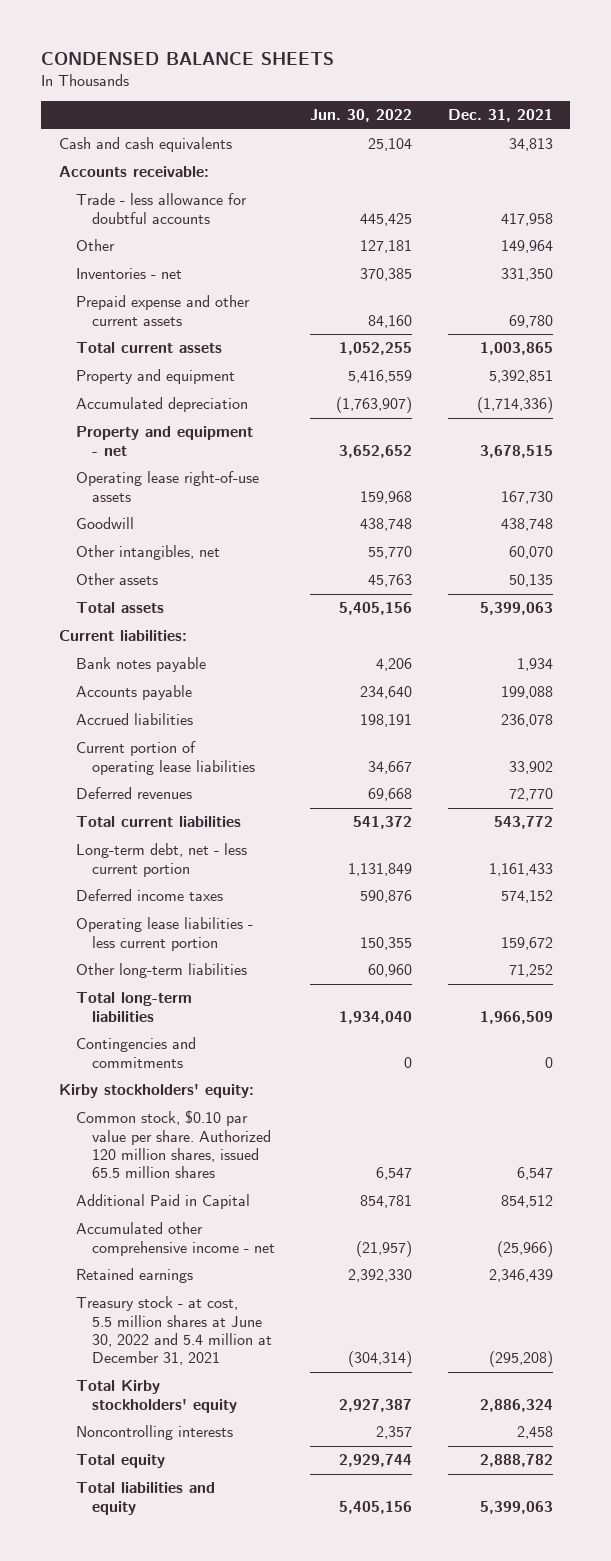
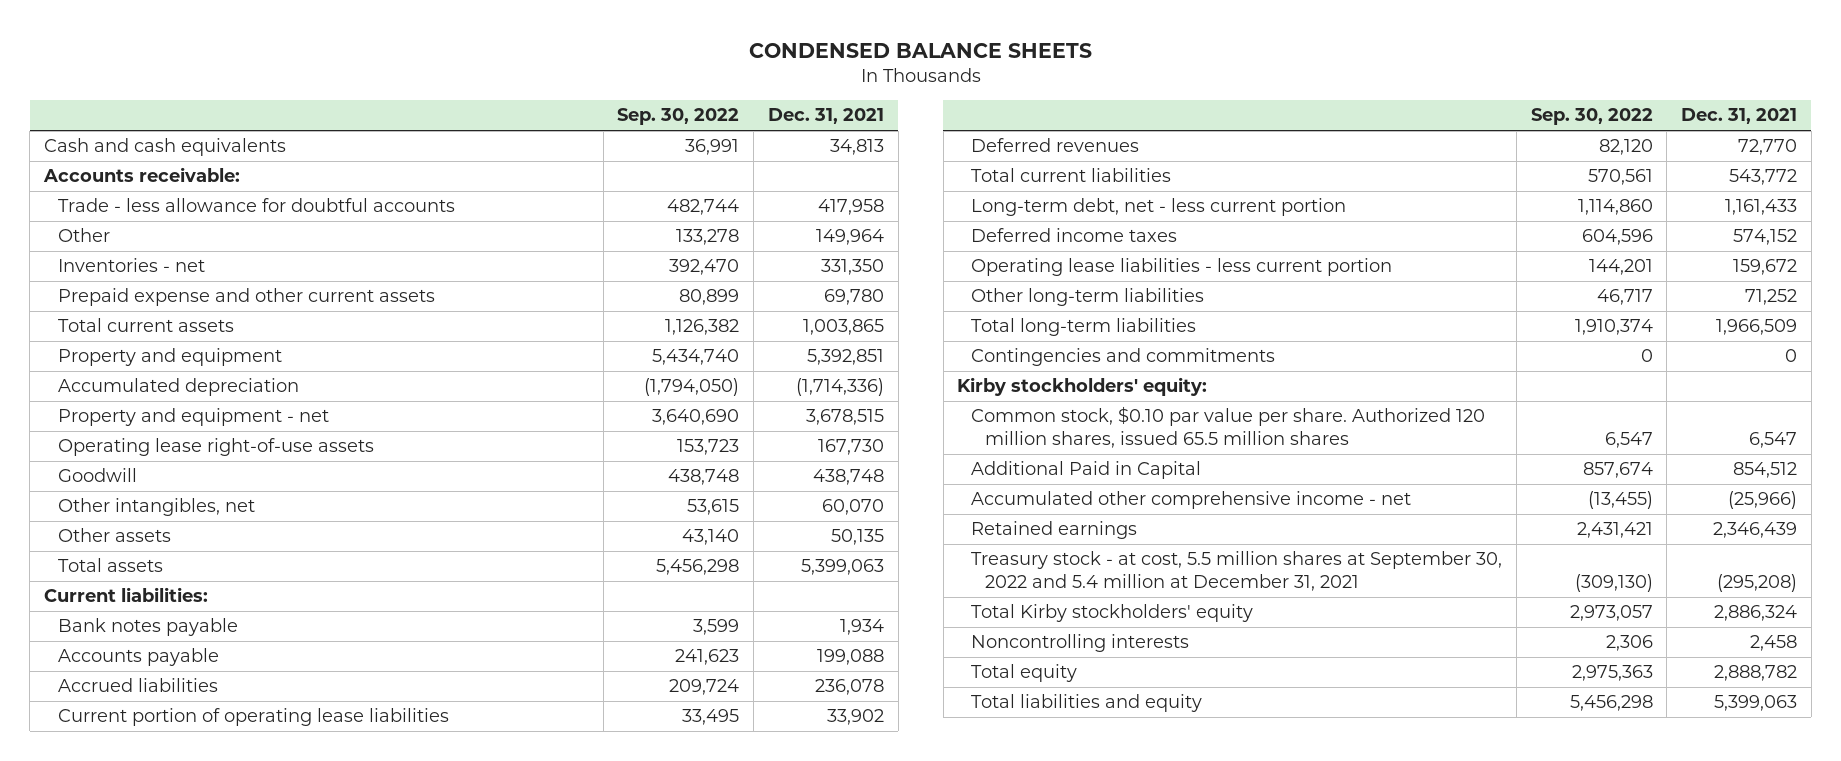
- | Jun. 30, 2022 | Dec. 31, 2021
+ | Sep. 30, 2022 | Dec. 31, 2021
- Treasury stock - at cost, 5.5 million shares at June 30, 2022 and 5.4 million at December 31, 2021 | (304,314) | (295,208)
+ Treasury stock - at cost, 5.5 million shares at September 30, 2022 and 5.4 million at December 31, 2021 | (309,130) | (295,208)

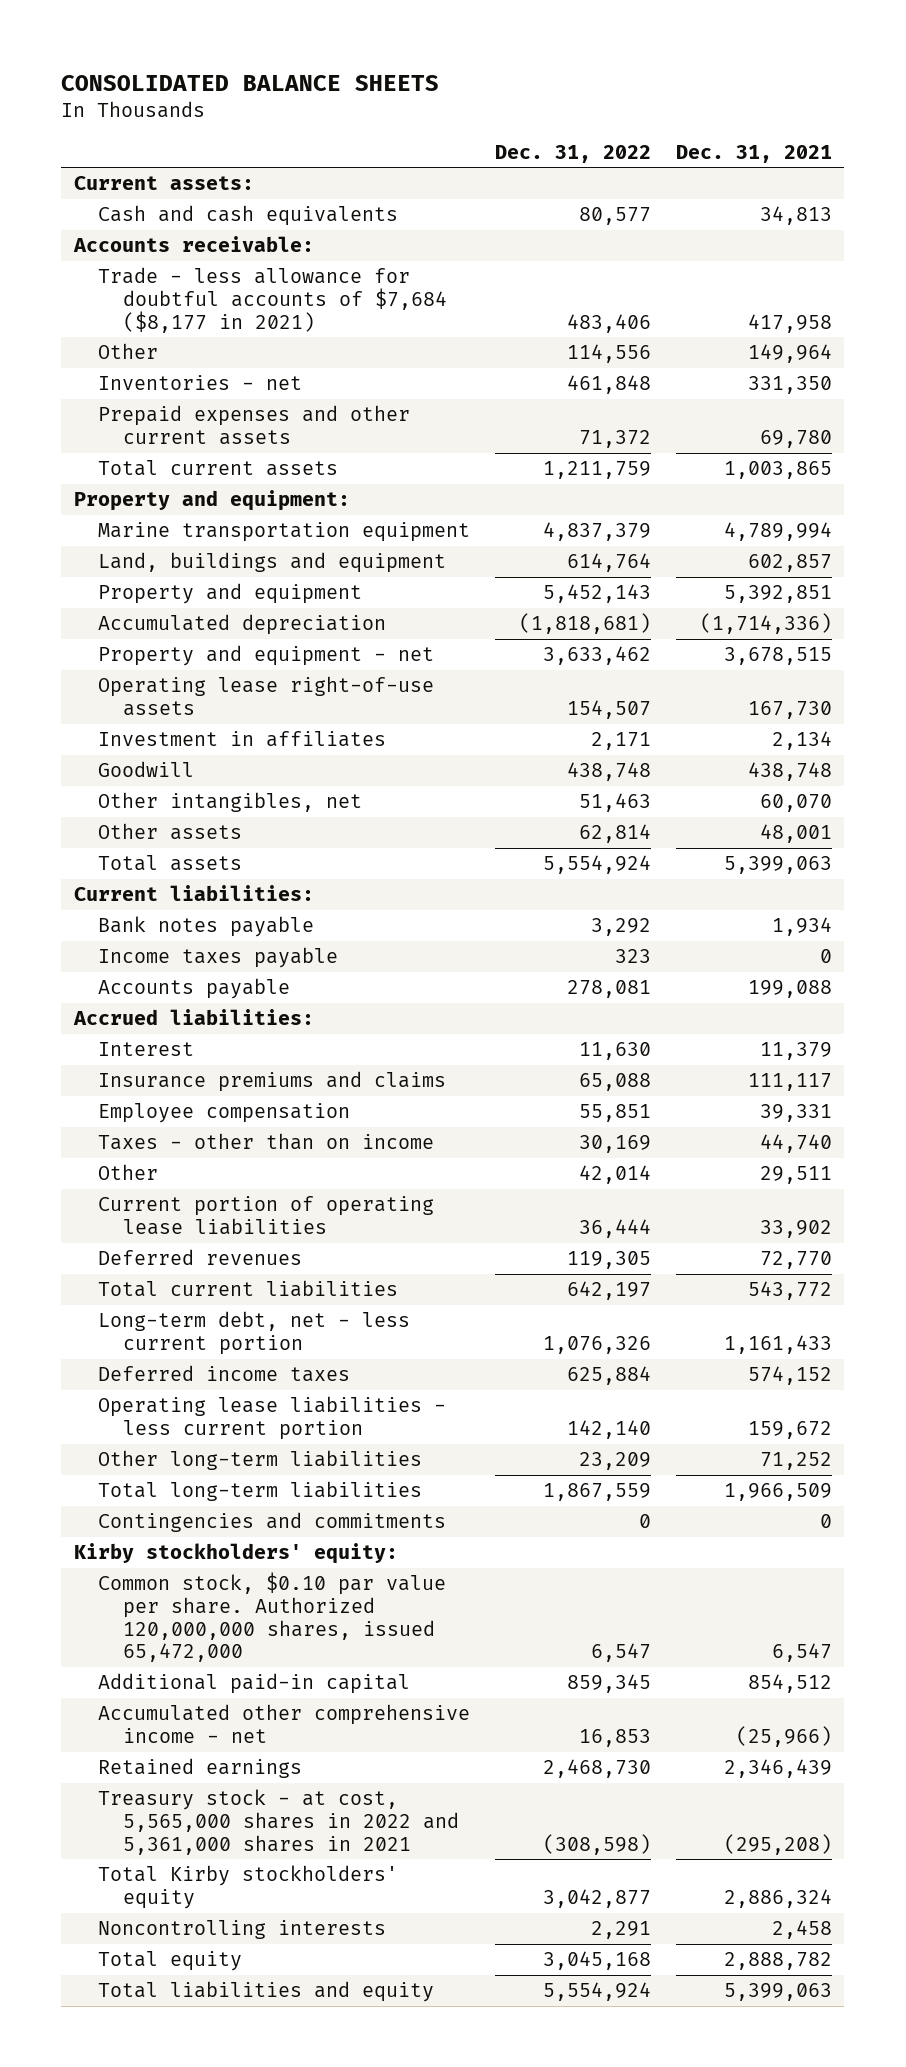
- CONDENSED BALANCE SHEETS
+ CONSOLIDATED BALANCE SHEETS
- | Sep. 30, 2022 | Dec. 31, 2021
+ | Dec. 31, 2022 | Dec. 31, 2021
+ Current assets:
- Trade - less allowance for doubtful accounts | 482,744 | 417,958
+ Trade - less allowance for doubtful accounts of $7,684 ($8,177 in 2021) | 483,406 | 417,958
- Prepaid expense and other current assets | 80,899 | 69,780
+ Prepaid expenses and other current assets | 71,372 | 69,780
+ Property and equipment:
+ Marine transportation equipment | 4,837,379 | 4,789,994
+ Land, buildings and equipment | 614,764 | 602,857
+ Investment in affiliates | 2,171 | 2,134
- Other assets | 43,140 | 50,135
+ Other assets | 62,814 | 48,001
+ Income taxes payable | 323 | 0
- Accrued liabilities | 209,724 | 236,078
+ Accrued liabilities:
+ Interest | 11,630 | 11,379
+ Insurance premiums and claims | 65,088 | 111,117
+ Employee compensation | 55,851 | 39,331
+ Taxes - other than on income | 30,169 | 44,740
+ Other | 42,014 | 29,511
- Common stock, $0.10 par value per share. Authorized 120 million shares, issued 65.5 million shares | 6,547 | 6,547
- Additional Paid in Capital | 857,674 | 854,512
+ Common stock, $0.10 par value per share. Authorized 120,000,000 shares, issued 65,472,000 | 6,547 | 6,547
+ Additional paid-in capital | 859,345 | 854,512
- Treasury stock - at cost, 5.5 million shares at September 30, 2022 and 5.4 million at December 31, 2021 | (309,130) | (295,208)
+ Treasury stock - at cost, 5,565,000 shares in 2022 and 5,361,000 shares in 2021 | (308,598) | (295,208)

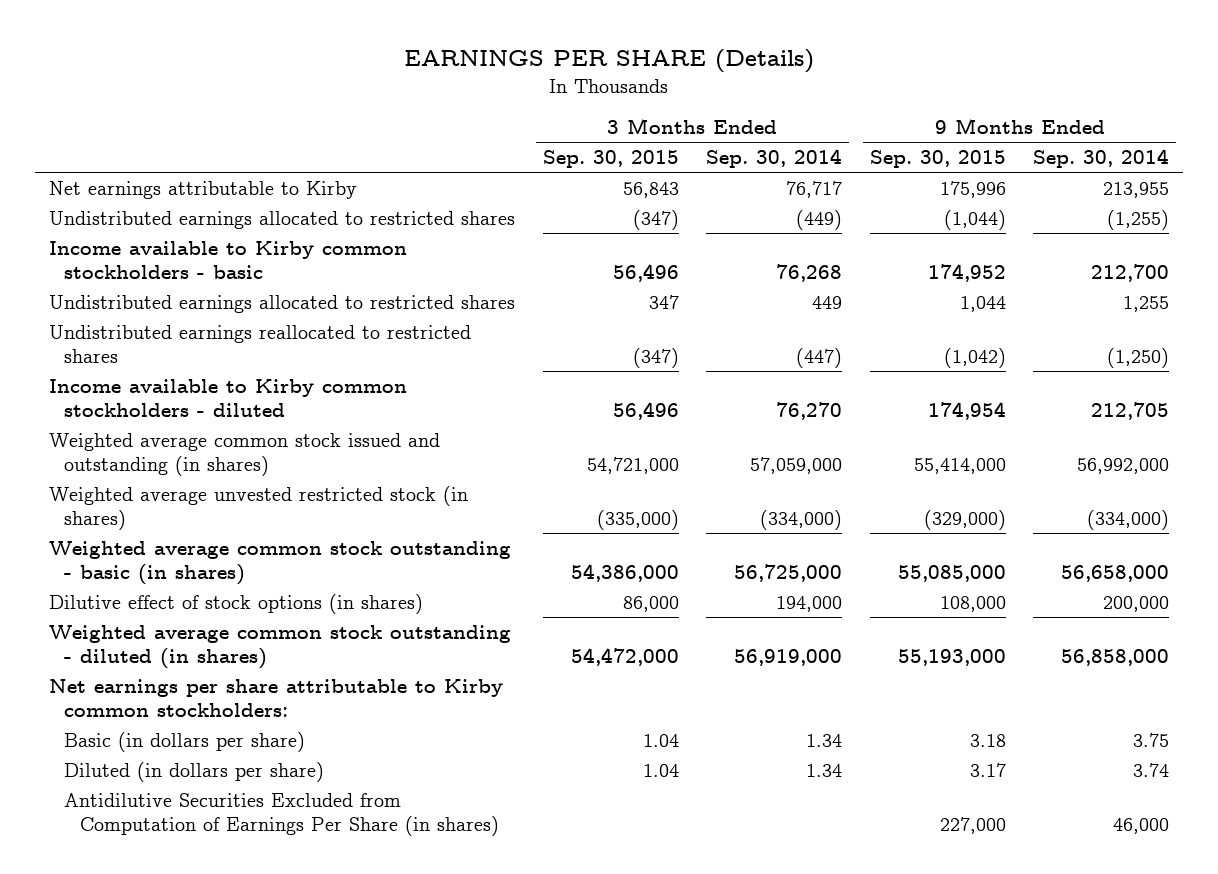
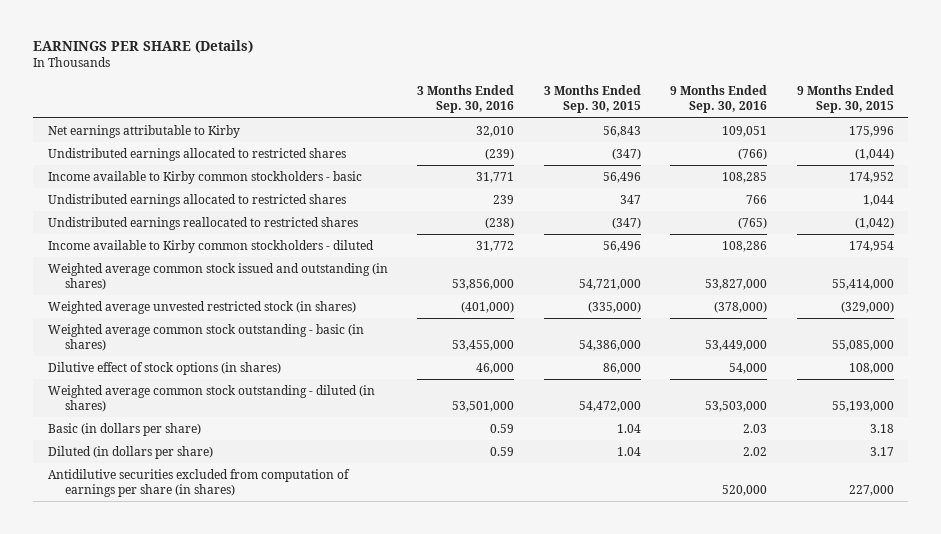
- | 3 Months Ended Sep. 30, 2015 | 3 Months Ended Sep. 30, 2014 | 9 Months Ended Sep. 30, 2015 | 9 Months Ended Sep. 30, 2014
+ | 3 Months Ended Sep. 30, 2016 | 3 Months Ended Sep. 30, 2015 | 9 Months Ended Sep. 30, 2016 | 9 Months Ended Sep. 30, 2015
- Net earnings per share attributable to Kirby common stockholders:
- Antidilutive Securities Excluded from Computation of Earnings Per Share (in shares) | | | 227,000 | 46,000
+ Antidilutive securities excluded from computation of earnings per share (in shares) | | | 520,000 | 227,000

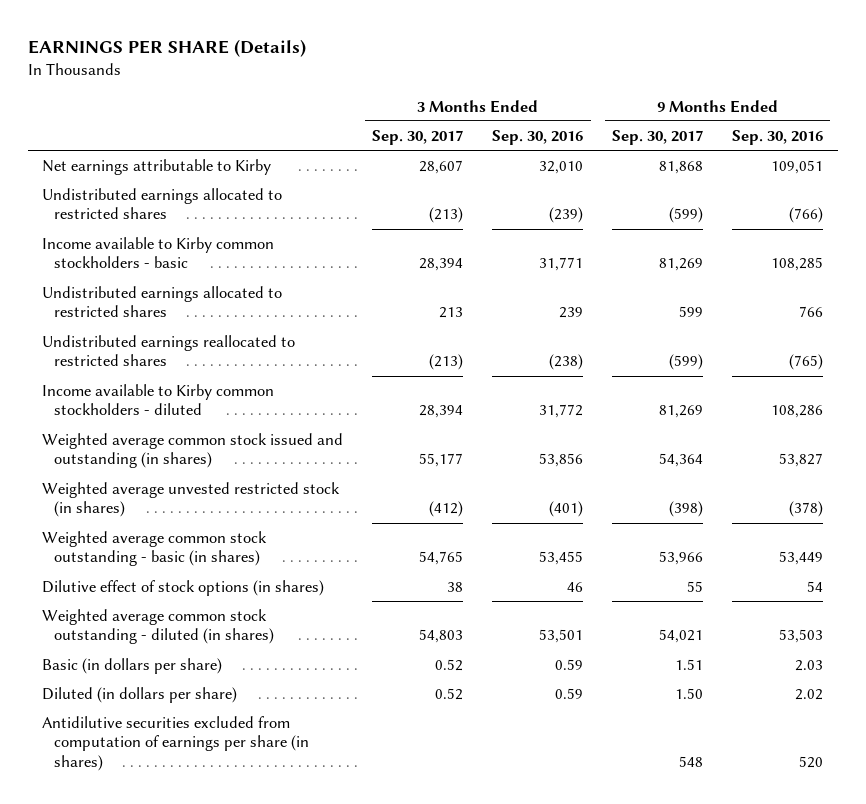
- | 3 Months Ended Sep. 30, 2016 | 3 Months Ended Sep. 30, 2015 | 9 Months Ended Sep. 30, 2016 | 9 Months Ended Sep. 30, 2015
+ | 3 Months Ended Sep. 30, 2017 | 3 Months Ended Sep. 30, 2016 | 9 Months Ended Sep. 30, 2017 | 9 Months Ended Sep. 30, 2016
- Weighted average common stock issued and outstanding (in shares) | 53,856,000 | 54,721,000 | 53,827,000 | 55,414,000
- Weighted average unvested restricted stock (in shares) | (401,000) | (335,000) | (378,000) | (329,000)
- Weighted average common stock outstanding - basic (in shares) | 53,455,000 | 54,386,000 | 53,449,000 | 55,085,000
- Dilutive effect of stock options (in shares) | 46,000 | 86,000 | 54,000 | 108,000
- Weighted average common stock outstanding - diluted (in shares) | 53,501,000 | 54,472,000 | 53,503,000 | 55,193,000
+ Weighted average common stock issued and outstanding (in shares) | 55,177 | 53,856 | 54,364 | 53,827
+ Weighted average unvested restricted stock (in shares) | (412) | (401) | (398) | (378)
+ Weighted average common stock outstanding - basic (in shares) | 54,765 | 53,455 | 53,966 | 53,449
+ Dilutive effect of stock options (in shares) | 38 | 46 | 55 | 54
+ Weighted average common stock outstanding - diluted (in shares) | 54,803 | 53,501 | 54,021 | 53,503
- Antidilutive securities excluded from computation of earnings per share (in shares) | | | 520,000 | 227,000
+ Antidilutive securities excluded from computation of earnings per share (in shares) | | | 548 | 520

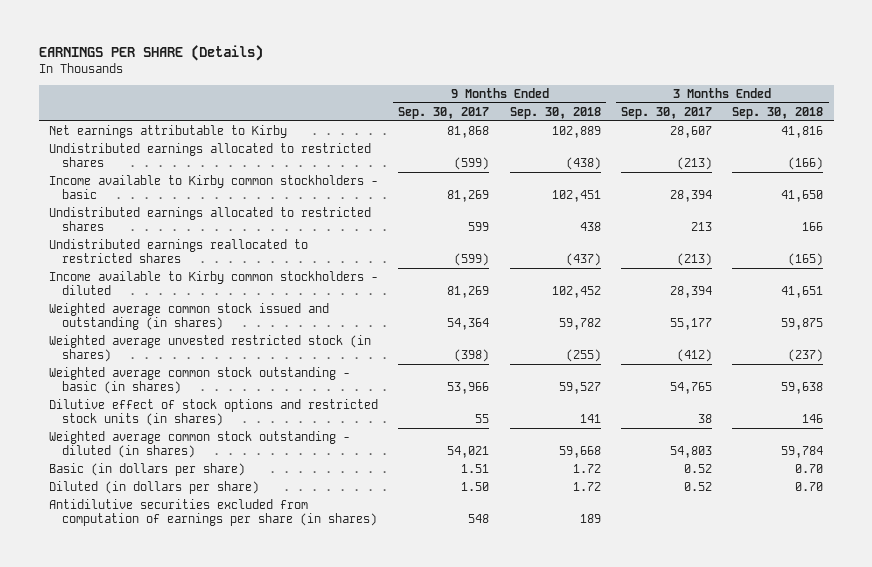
- | 3 Months Ended Sep. 30, 2017 | 3 Months Ended Sep. 30, 2016 | 9 Months Ended Sep. 30, 2017 | 9 Months Ended Sep. 30, 2016
+ | 9 Months Ended Sep. 30, 2017 | 9 Months Ended Sep. 30, 2018 | 3 Months Ended Sep. 30, 2017 | 3 Months Ended Sep. 30, 2018
- Dilutive effect of stock options (in shares) | 38 | 46 | 55 | 54
+ Dilutive effect of stock options and restricted stock units (in shares) | 55 | 141 | 38 | 146

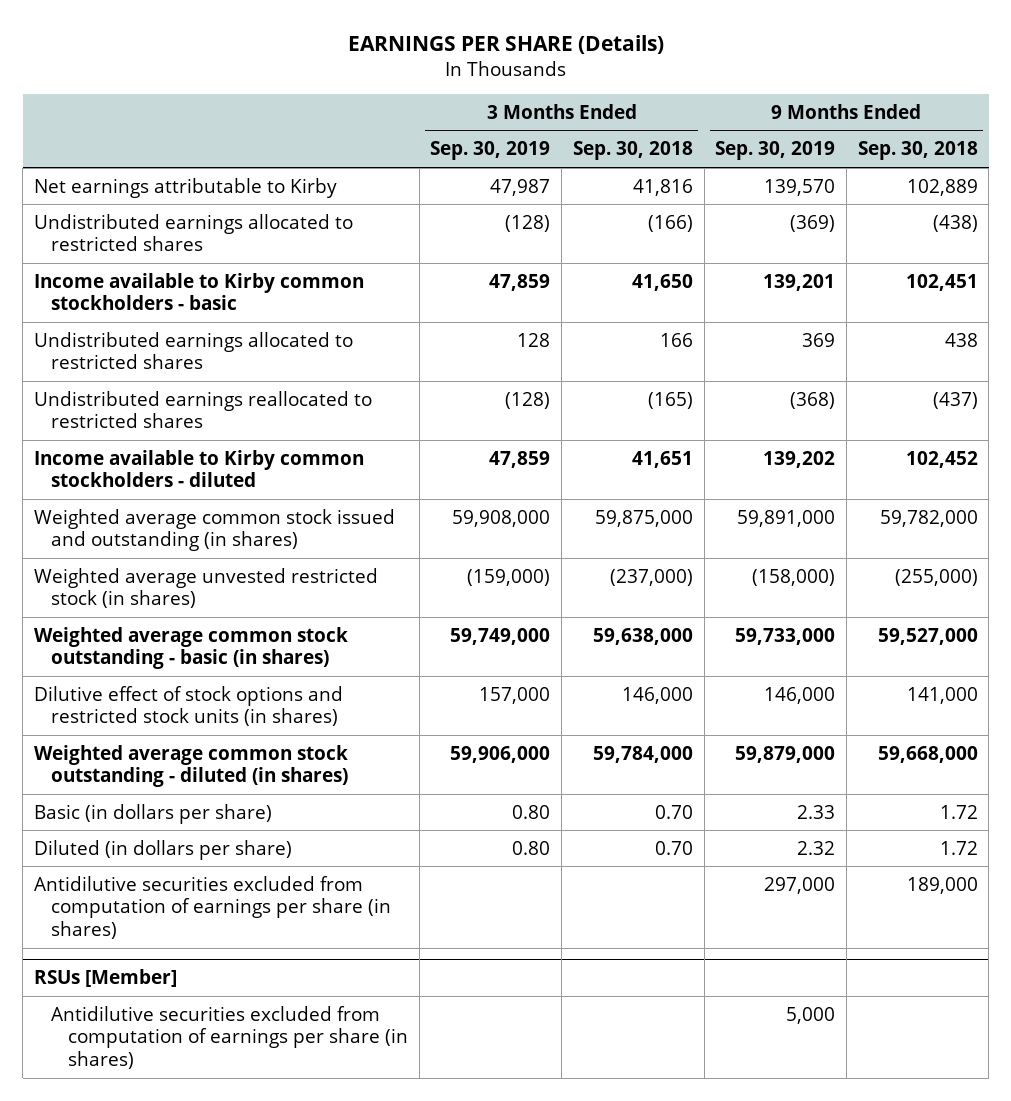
- | 9 Months Ended Sep. 30, 2017 | 9 Months Ended Sep. 30, 2018 | 3 Months Ended Sep. 30, 2017 | 3 Months Ended Sep. 30, 2018
+ | 3 Months Ended Sep. 30, 2019 | 3 Months Ended Sep. 30, 2018 | 9 Months Ended Sep. 30, 2019 | 9 Months Ended Sep. 30, 2018
- Weighted average common stock issued and outstanding (in shares) | 54,364 | 59,782 | 55,177 | 59,875
- Weighted average unvested restricted stock (in shares) | (398) | (255) | (412) | (237)
- Weighted average common stock outstanding - basic (in shares) | 53,966 | 59,527 | 54,765 | 59,638
- Dilutive effect of stock options and restricted stock units (in shares) | 55 | 141 | 38 | 146
- Weighted average common stock outstanding - diluted (in shares) | 54,021 | 59,668 | 54,803 | 59,784
+ Weighted average common stock issued and outstanding (in shares) | 59,908,000 | 59,875,000 | 59,891,000 | 59,782,000
+ Weighted average unvested restricted stock (in shares) | (159,000) | (237,000) | (158,000) | (255,000)
+ Weighted average common stock outstanding - basic (in shares) | 59,749,000 | 59,638,000 | 59,733,000 | 59,527,000
+ Dilutive effect of stock options and restricted stock units (in shares) | 157,000 | 146,000 | 146,000 | 141,000
+ Weighted average common stock outstanding - diluted (in shares) | 59,906,000 | 59,784,000 | 59,879,000 | 59,668,000
- Antidilutive securities excluded from computation of earnings per share (in shares) | 548 | 189 | |
+ Antidilutive securities excluded from computation of earnings per share (in shares) | | | 297,000 | 189,000
+ RSUs [Member]
+ Antidilutive securities excluded from computation of earnings per share (in shares) | | | 5,000 |

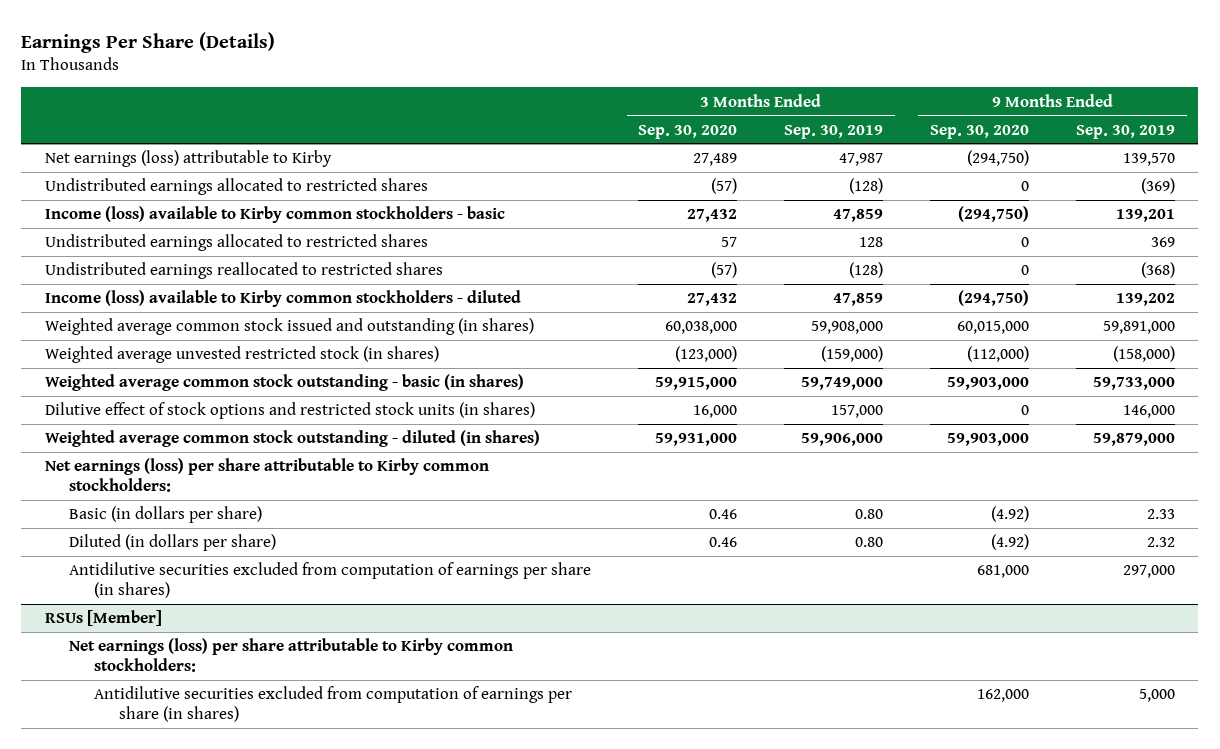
- EARNINGS PER SHARE (Details)
+ Earnings Per Share (Details)
- | 3 Months Ended Sep. 30, 2019 | 3 Months Ended Sep. 30, 2018 | 9 Months Ended Sep. 30, 2019 | 9 Months Ended Sep. 30, 2018
+ | 3 Months Ended Sep. 30, 2020 | 3 Months Ended Sep. 30, 2019 | 9 Months Ended Sep. 30, 2020 | 9 Months Ended Sep. 30, 2019
- Net earnings attributable to Kirby | 47,987 | 41,816 | 139,570 | 102,889
+ Net earnings (loss) attributable to Kirby | 27,489 | 47,987 | (294,750) | 139,570
- Income available to Kirby common stockholders - basic | 47,859 | 41,650 | 139,201 | 102,451
+ Income (loss) available to Kirby common stockholders - basic | 27,432 | 47,859 | (294,750) | 139,201
- Income available to Kirby common stockholders - diluted | 47,859 | 41,651 | 139,202 | 102,452
+ Income (loss) available to Kirby common stockholders - diluted | 27,432 | 47,859 | (294,750) | 139,202
+ Net earnings (loss) per share attributable to Kirby common stockholders:
@ RSUs [Member]
+ Net earnings (loss) per share attributable to Kirby common stockholders:

